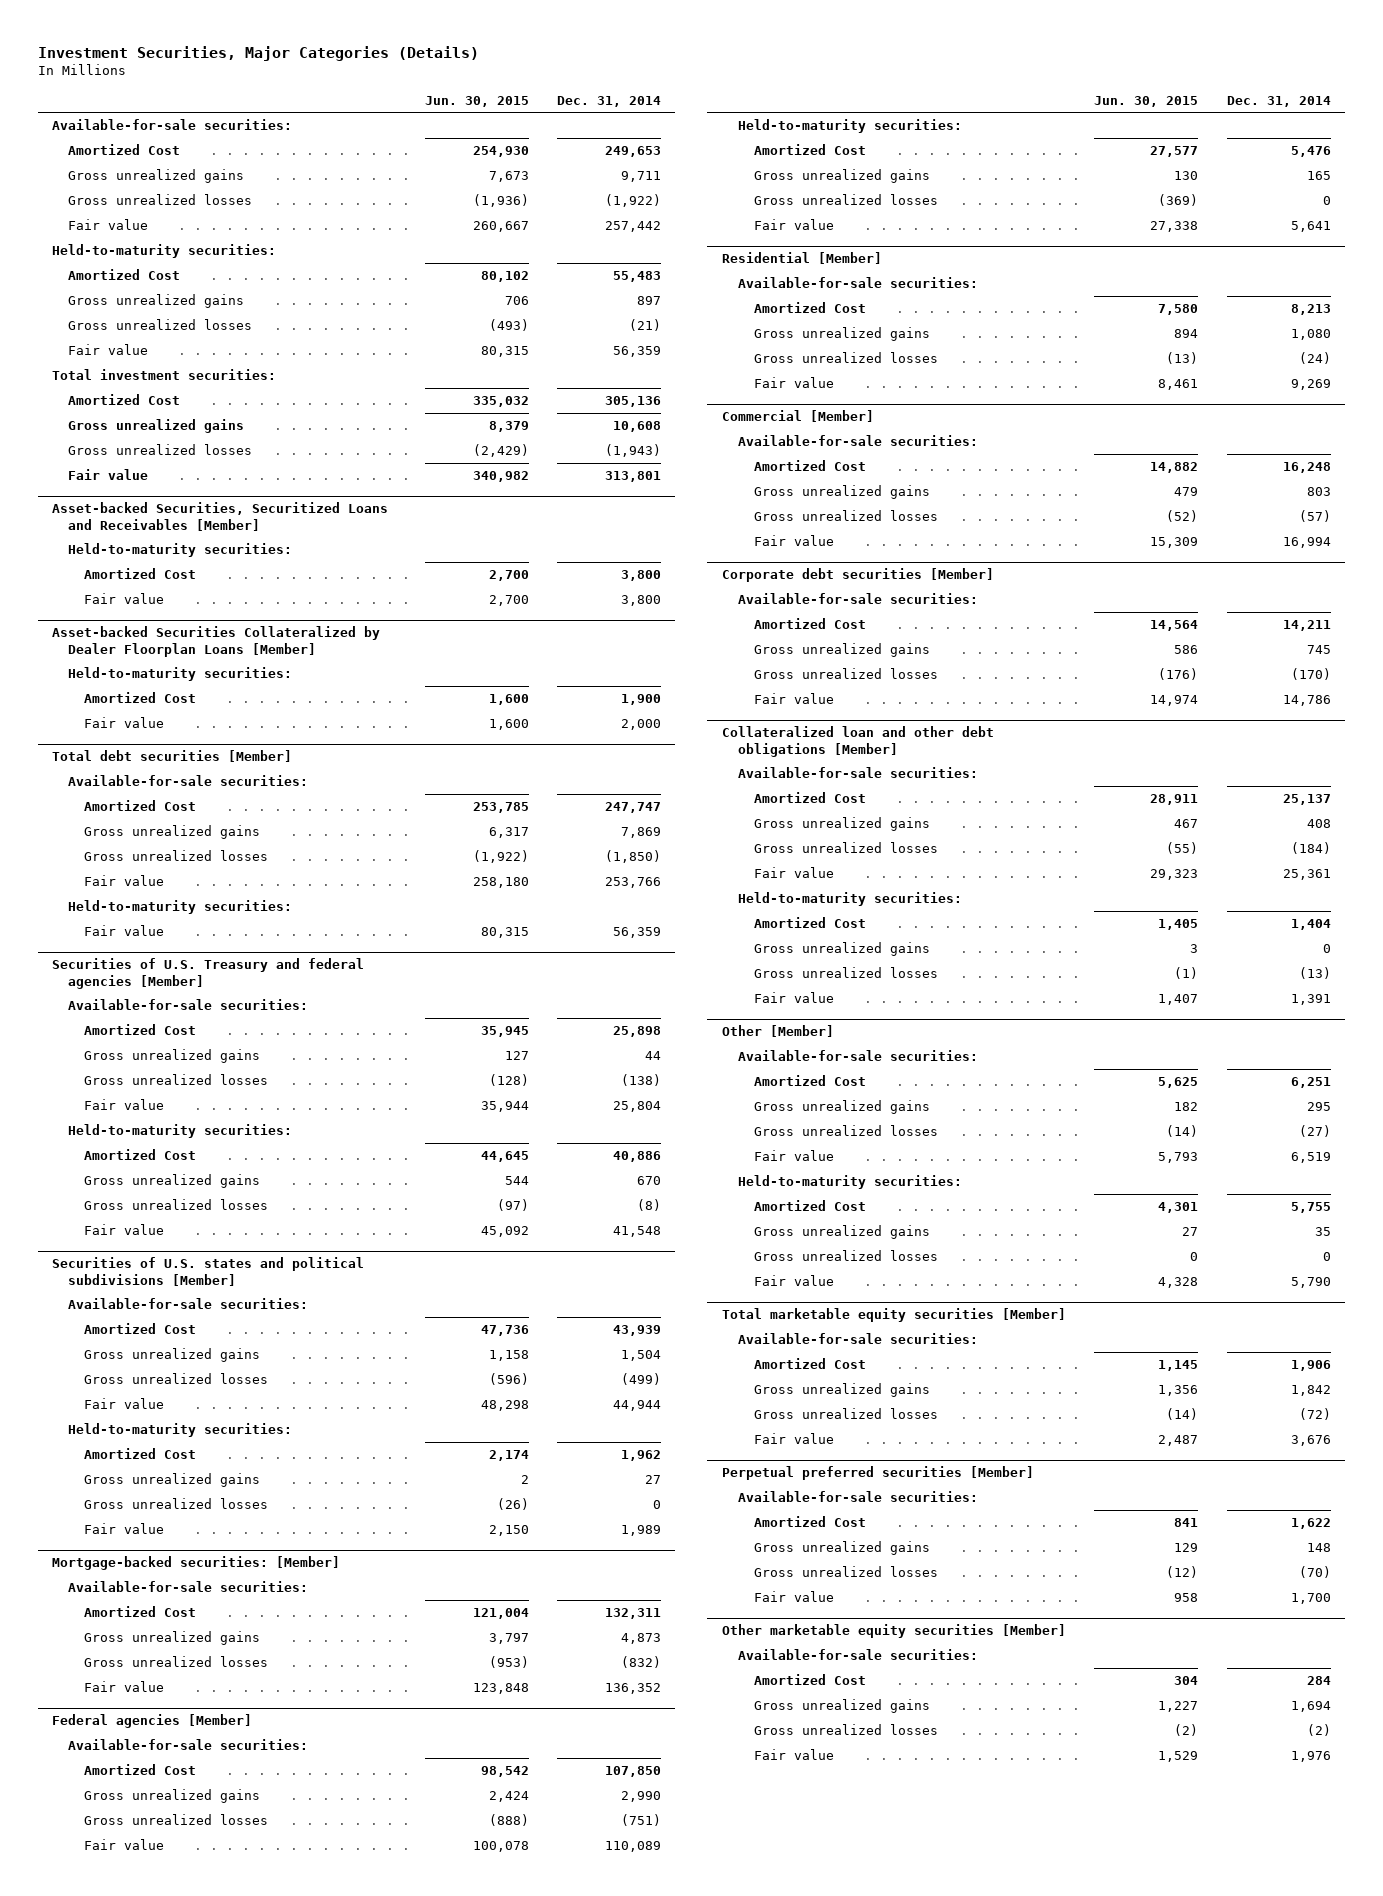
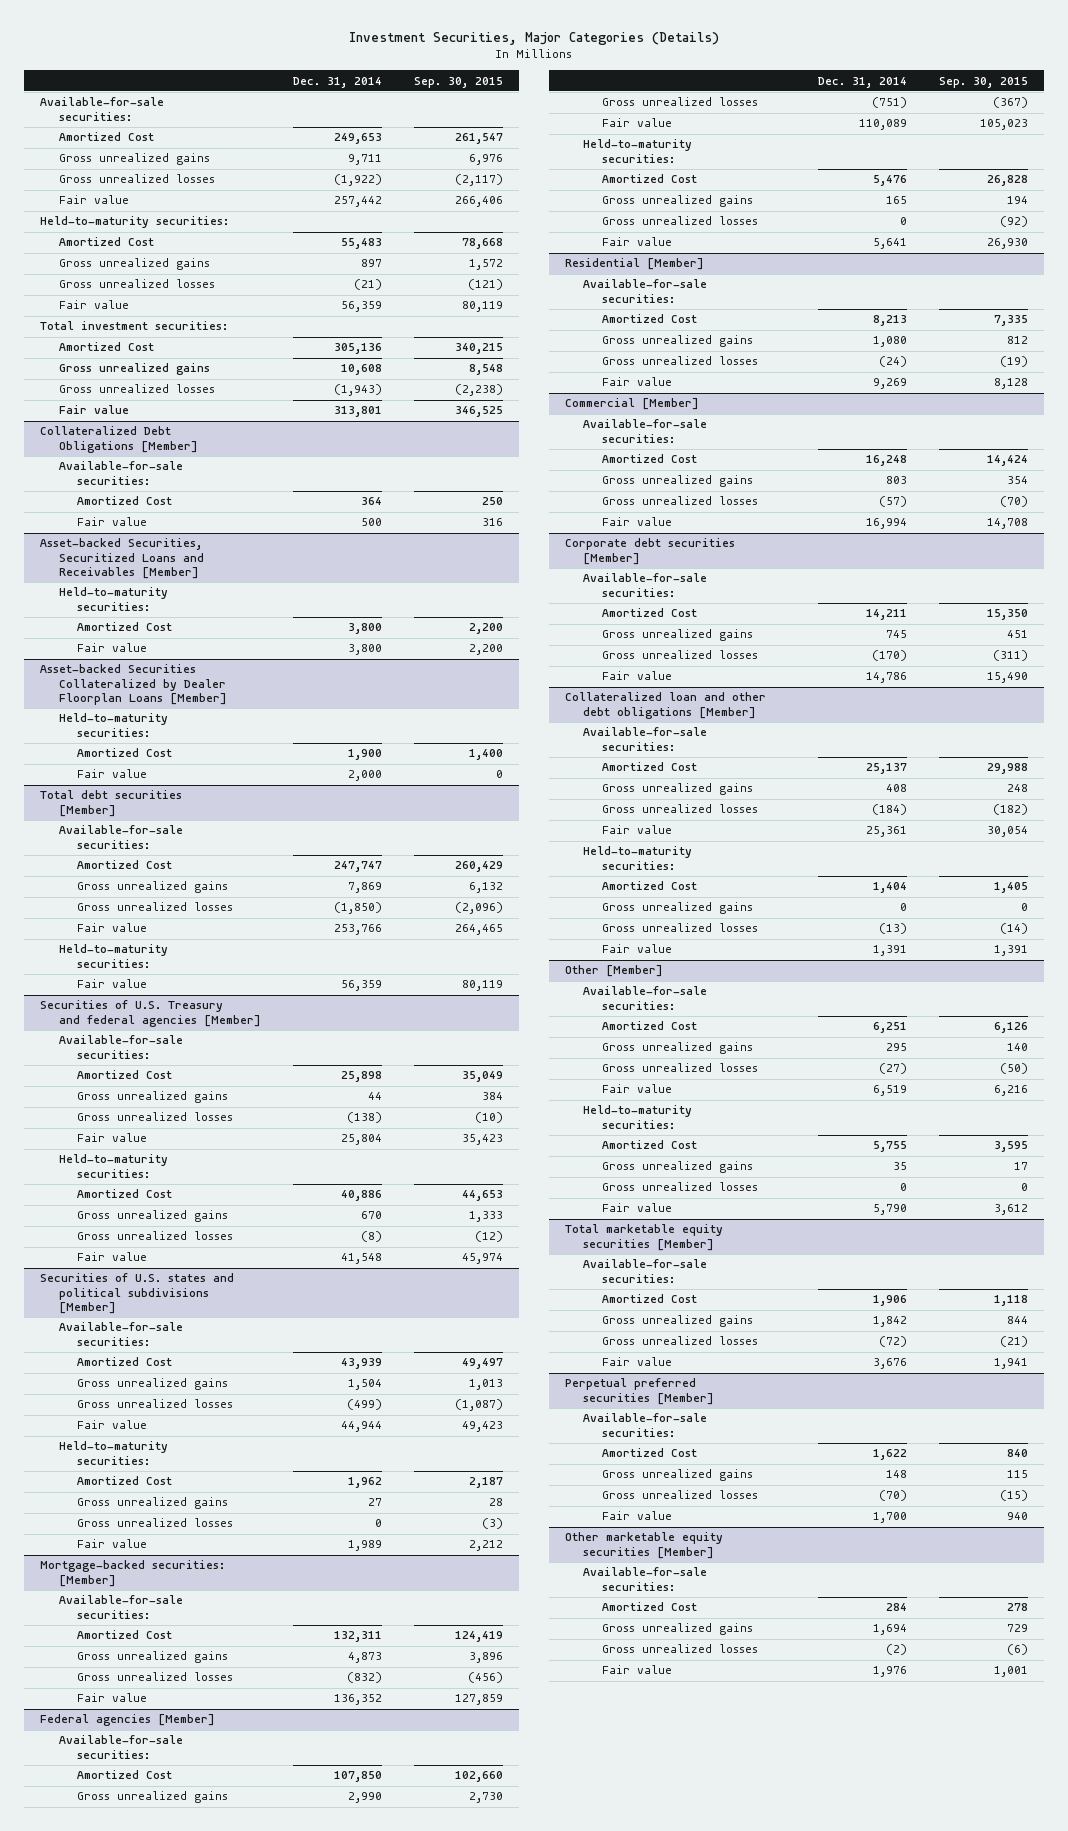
- | Jun. 30, 2015 | Dec. 31, 2014
+ | Dec. 31, 2014 | Sep. 30, 2015
+ Collateralized Debt Obligations [Member]
+ Available-for-sale securities:
+ Amortized Cost | 364 | 250
+ Fair value | 500 | 316

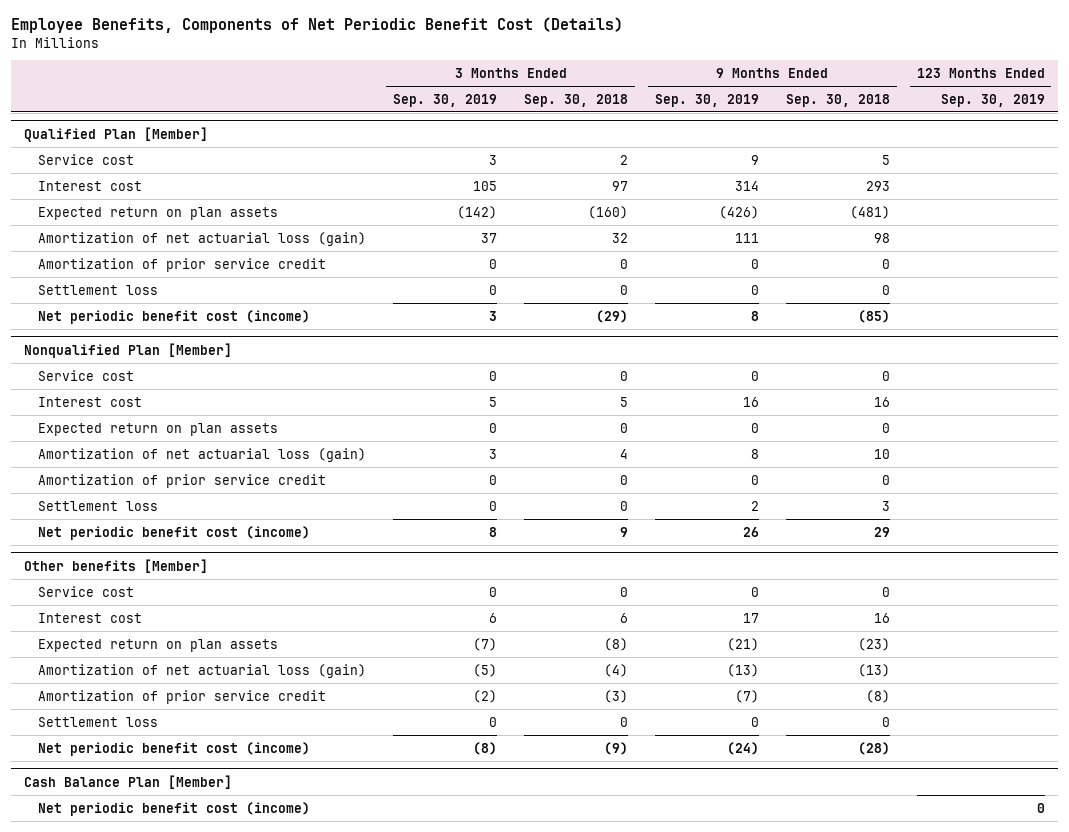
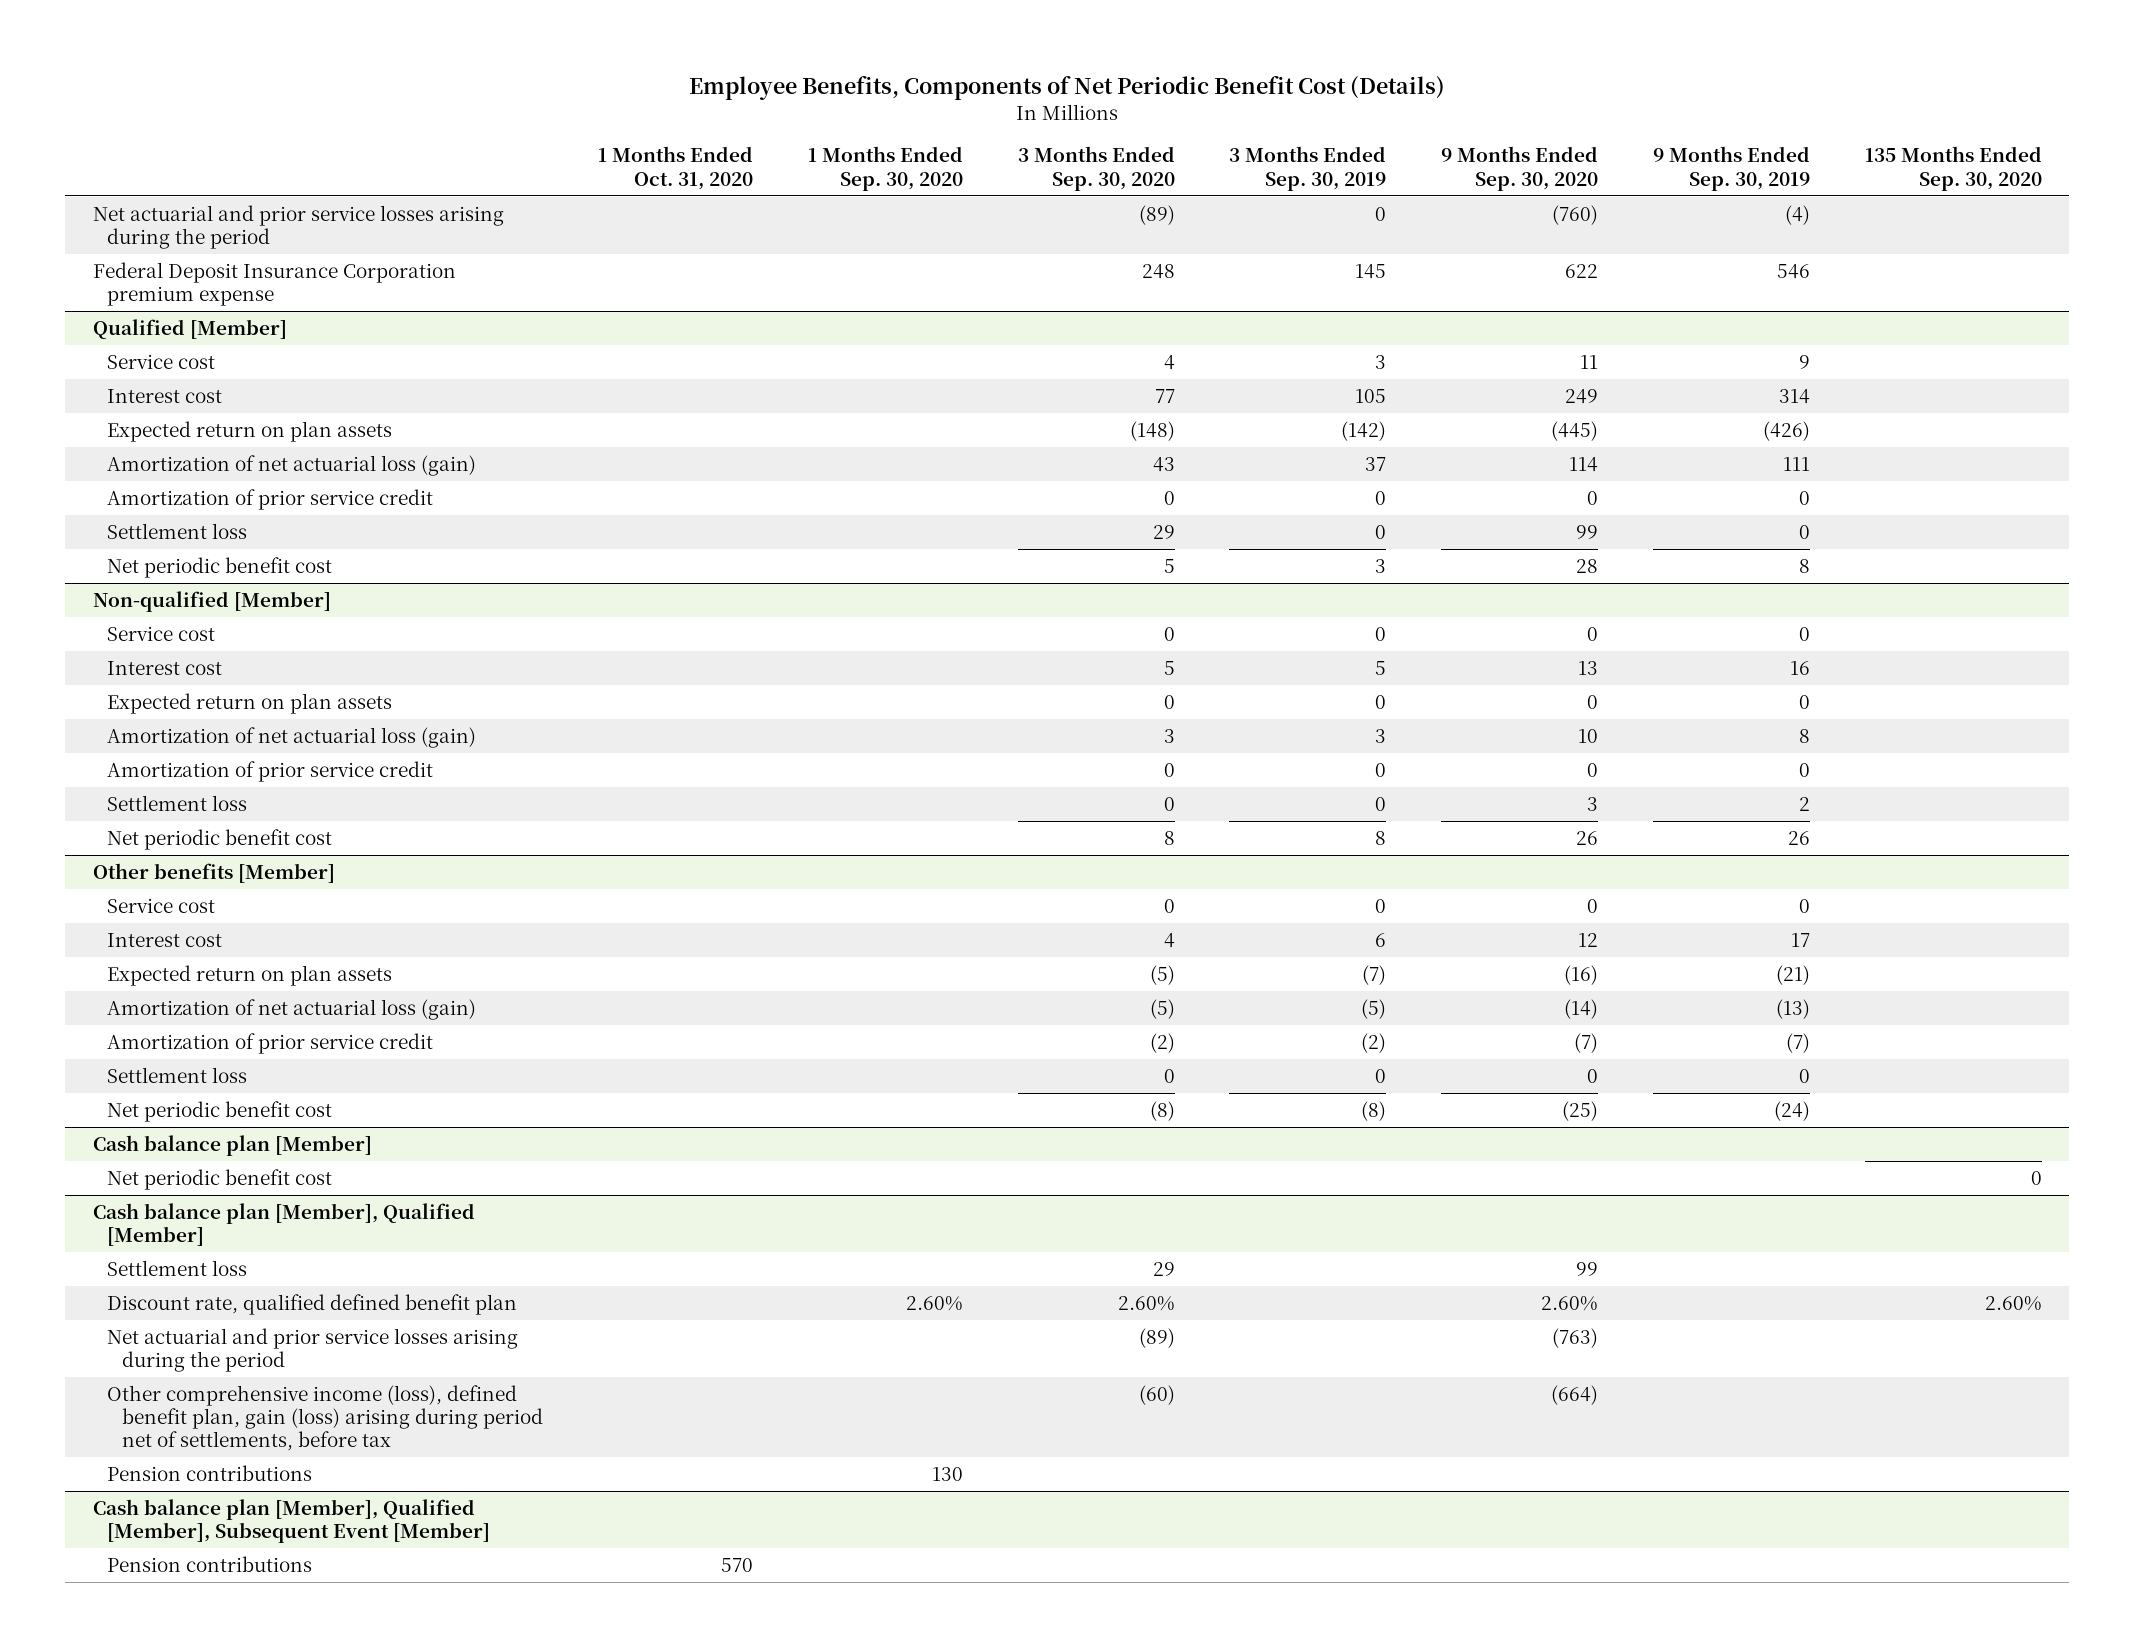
- | 3 Months Ended Sep. 30, 2019 | 3 Months Ended Sep. 30, 2018 | 9 Months Ended Sep. 30, 2019 | 9 Months Ended Sep. 30, 2018 | 123 Months Ended Sep. 30, 2019
+ | 1 Months Ended Oct. 31, 2020 | 1 Months Ended Sep. 30, 2020 | 3 Months Ended Sep. 30, 2020 | 3 Months Ended Sep. 30, 2019 | 9 Months Ended Sep. 30, 2020 | 9 Months Ended Sep. 30, 2019 | 135 Months Ended Sep. 30, 2020
- Qualified Plan [Member]
+ Net actuarial and prior service losses arising during the period | | | (89) | 0 | (760) | (4) |
+ Federal Deposit Insurance Corporation premium expense | | | 248 | 145 | 622 | 546 |
+ Qualified [Member]
- Net periodic benefit cost (income) | 3 | (29) | 8 | (85) |
- Nonqualified Plan [Member]
+ Net periodic benefit cost | | | 5 | 3 | 28 | 8 |
+ Non-qualified [Member]
- Net periodic benefit cost (income) | 8 | 9 | 26 | 29 |
+ Net periodic benefit cost | | | 8 | 8 | 26 | 26 |
@ Other benefits [Member]
- Net periodic benefit cost (income) | (8) | (9) | (24) | (28) |
- Cash Balance Plan [Member]
- Net periodic benefit cost (income) | | | | | 0
@ Other benefits [Member]
+ Net periodic benefit cost | | | (8) | (8) | (25) | (24) |
+ Cash balance plan [Member]
+ Net periodic benefit cost | | | | | | | 0
+ Cash balance plan [Member], Qualified [Member]
+ Settlement loss | | | 29 | | 99 | |
+ Discount rate, qualified defined benefit plan | | 2.60% | 2.60% | | 2.60% | | 2.60%
+ Net actuarial and prior service losses arising during the period | | | (89) | | (763) | |
+ Other comprehensive income (loss), defined benefit plan, gain (loss) arising during period net of settlements, before tax | | | (60) | | (664) | |
+ Pension contributions | | 130 | | | | |
+ Cash balance plan [Member], Qualified [Member], Subsequent Event [Member]
+ Pension contributions | 570 | | | | | |

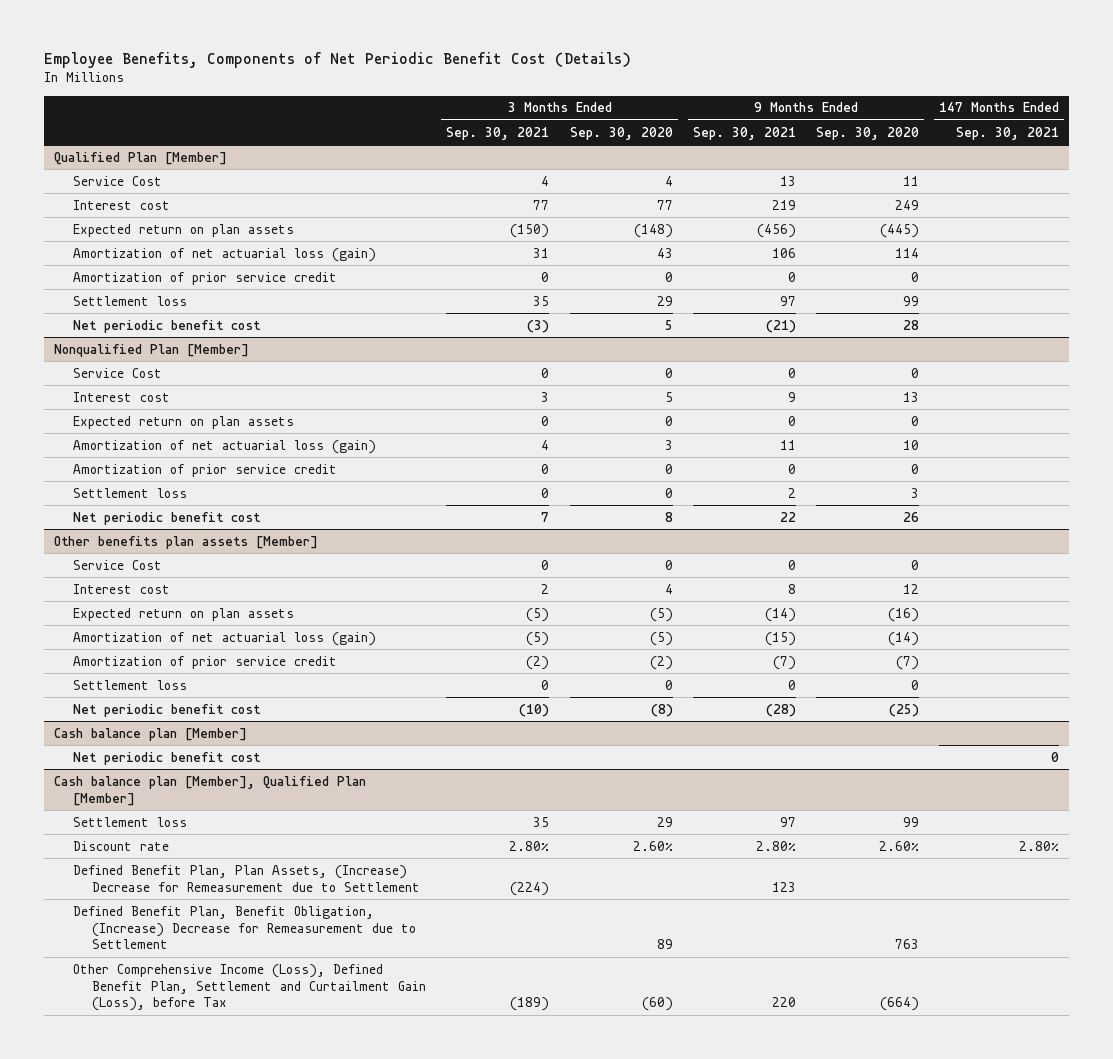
- | 1 Months Ended Oct. 31, 2020 | 1 Months Ended Sep. 30, 2020 | 3 Months Ended Sep. 30, 2020 | 3 Months Ended Sep. 30, 2019 | 9 Months Ended Sep. 30, 2020 | 9 Months Ended Sep. 30, 2019 | 135 Months Ended Sep. 30, 2020
+ | 3 Months Ended Sep. 30, 2021 | 3 Months Ended Sep. 30, 2020 | 9 Months Ended Sep. 30, 2021 | 9 Months Ended Sep. 30, 2020 | 147 Months Ended Sep. 30, 2021
- Net actuarial and prior service losses arising during the period | | | (89) | 0 | (760) | (4) |
- Federal Deposit Insurance Corporation premium expense | | | 248 | 145 | 622 | 546 |
- Qualified [Member]
- Service cost | | | 4 | 3 | 11 | 9 |
+ Qualified Plan [Member]
+ Service Cost | 4 | 4 | 13 | 11 |
- Non-qualified [Member]
- Service cost | | | 0 | 0 | 0 | 0 |
+ Nonqualified Plan [Member]
+ Service Cost | 0 | 0 | 0 | 0 |
- Other benefits [Member]
- Service cost | | | 0 | 0 | 0 | 0 |
+ Other benefits plan assets [Member]
+ Service Cost | 0 | 0 | 0 | 0 |
- Cash balance plan [Member], Qualified [Member]
+ Cash balance plan [Member], Qualified Plan [Member]
- Discount rate, qualified defined benefit plan | | 2.60% | 2.60% | | 2.60% | | 2.60%
- Net actuarial and prior service losses arising during the period | | | (89) | | (763) | |
- Other comprehensive income (loss), defined benefit plan, gain (loss) arising during period net of settlements, before tax | | | (60) | | (664) | |
- Pension contributions | | 130 | | | | |
- Cash balance plan [Member], Qualified [Member], Subsequent Event [Member]
- Pension contributions | 570 | | | | | |
+ Discount rate | 2.80% | 2.60% | 2.80% | 2.60% | 2.80%
+ Defined Benefit Plan, Plan Assets, (Increase) Decrease for Remeasurement due to Settlement | (224) | | 123 | |
+ Defined Benefit Plan, Benefit Obligation, (Increase) Decrease for Remeasurement due to Settlement | | 89 | | 763 |
+ Other Comprehensive Income (Loss), Defined Benefit Plan, Settlement and Curtailment Gain (Loss), before Tax | (189) | (60) | 220 | (664) |

